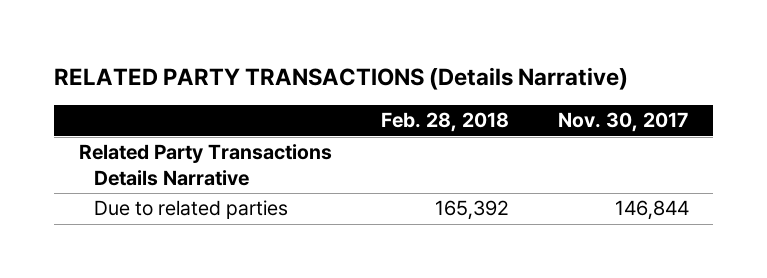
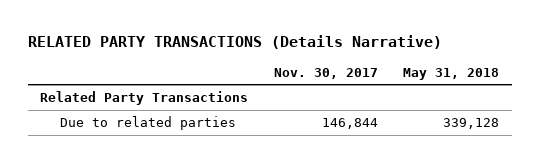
- | Feb. 28, 2018 | Nov. 30, 2017
+ | Nov. 30, 2017 | May 31, 2018
- Related Party Transactions Details Narrative
+ Related Party Transactions

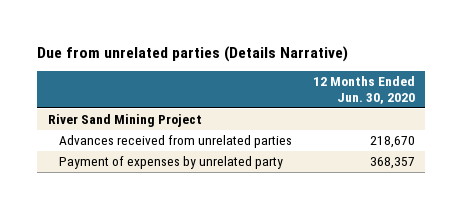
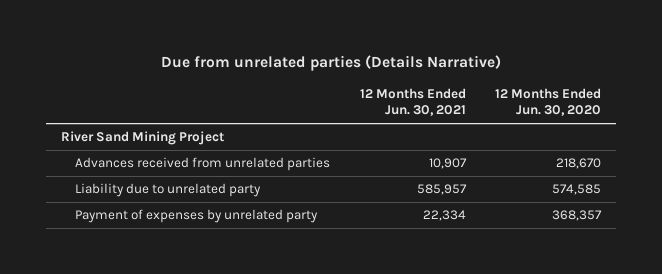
- | 12 Months Ended Jun. 30, 2020
+ | 12 Months Ended Jun. 30, 2021 | 12 Months Ended Jun. 30, 2020
+ Liability due to unrelated party | 585,957 | 574,585

